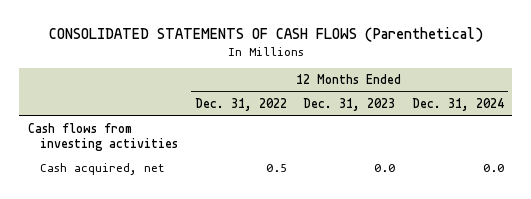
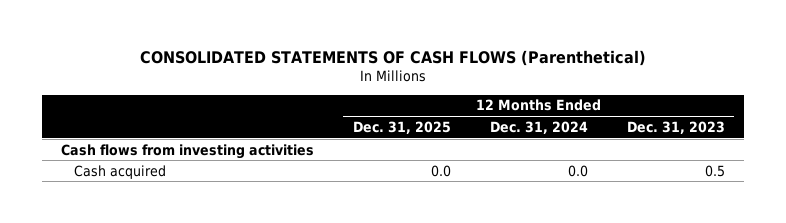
- | 12 Months Ended Dec. 31, 2022 | 12 Months Ended Dec. 31, 2023 | 12 Months Ended Dec. 31, 2024
+ | 12 Months Ended Dec. 31, 2025 | 12 Months Ended Dec. 31, 2024 | 12 Months Ended Dec. 31, 2023
- Cash acquired, net | 0.5 | 0.0 | 0.0
+ Cash acquired | 0.0 | 0.0 | 0.5

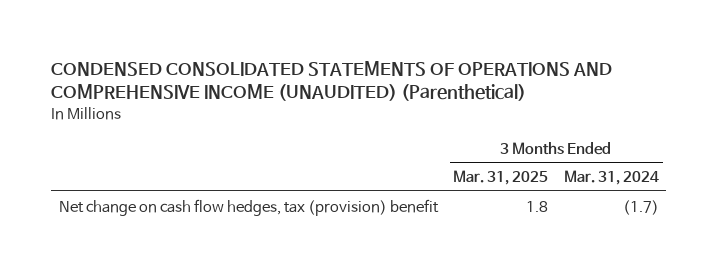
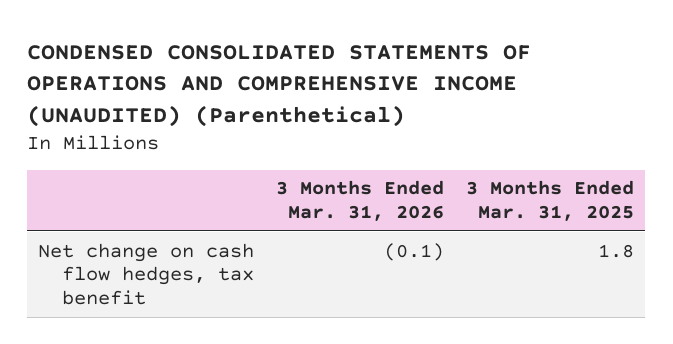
- | 3 Months Ended Mar. 31, 2025 | 3 Months Ended Mar. 31, 2024
+ | 3 Months Ended Mar. 31, 2026 | 3 Months Ended Mar. 31, 2025
- Net change on cash flow hedges, tax (provision) benefit | 1.8 | (1.7)
+ Net change on cash flow hedges, tax benefit | (0.1) | 1.8

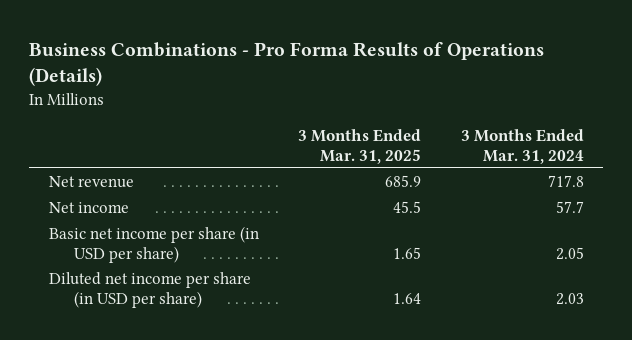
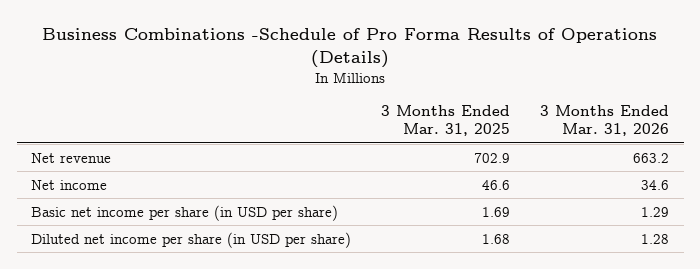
- Business Combinations - Pro Forma Results of Operations (Details)
+ Business Combinations -Schedule of Pro Forma Results of Operations (Details)
- | 3 Months Ended Mar. 31, 2025 | 3 Months Ended Mar. 31, 2024
+ | 3 Months Ended Mar. 31, 2025 | 3 Months Ended Mar. 31, 2026
- Net revenue | 685.9 | 717.8
- Net income | 45.5 | 57.7
- Basic net income per share (in USD per share) | 1.65 | 2.05
- Diluted net income per share (in USD per share) | 1.64 | 2.03
+ Net revenue | 702.9 | 663.2
+ Net income | 46.6 | 34.6
+ Basic net income per share (in USD per share) | 1.69 | 1.29
+ Diluted net income per share (in USD per share) | 1.68 | 1.28

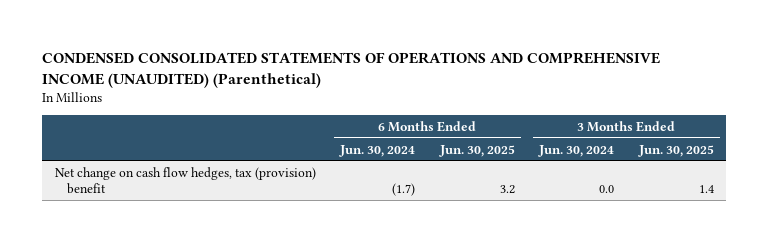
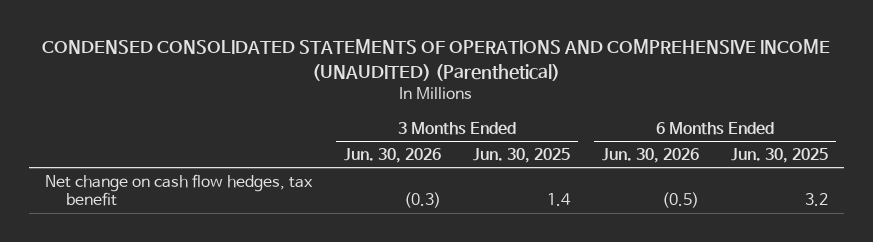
- | 6 Months Ended Jun. 30, 2024 | 6 Months Ended Jun. 30, 2025 | 3 Months Ended Jun. 30, 2024 | 3 Months Ended Jun. 30, 2025
+ | 3 Months Ended Jun. 30, 2026 | 3 Months Ended Jun. 30, 2025 | 6 Months Ended Jun. 30, 2026 | 6 Months Ended Jun. 30, 2025
- Net change on cash flow hedges, tax (provision) benefit | (1.7) | 3.2 | 0.0 | 1.4
+ Net change on cash flow hedges, tax benefit | (0.3) | 1.4 | (0.5) | 3.2

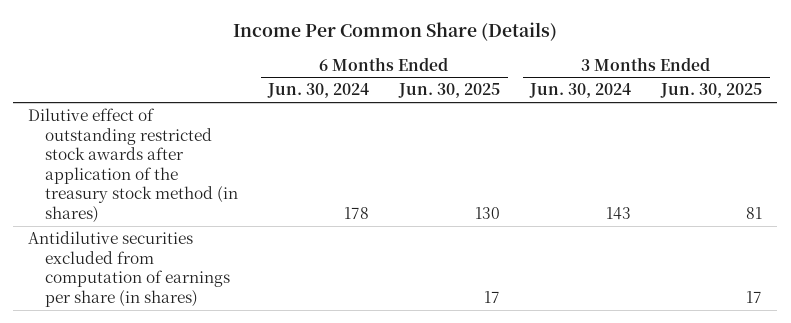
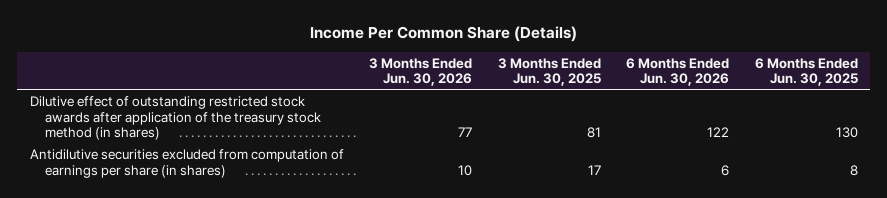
- | 6 Months Ended Jun. 30, 2024 | 6 Months Ended Jun. 30, 2025 | 3 Months Ended Jun. 30, 2024 | 3 Months Ended Jun. 30, 2025
+ | 3 Months Ended Jun. 30, 2026 | 3 Months Ended Jun. 30, 2025 | 6 Months Ended Jun. 30, 2026 | 6 Months Ended Jun. 30, 2025
- Antidilutive securities excluded from computation of earnings per share (in shares) | | 17 | | 17
+ Antidilutive securities excluded from computation of earnings per share (in shares) | 10 | 17 | 6 | 8

